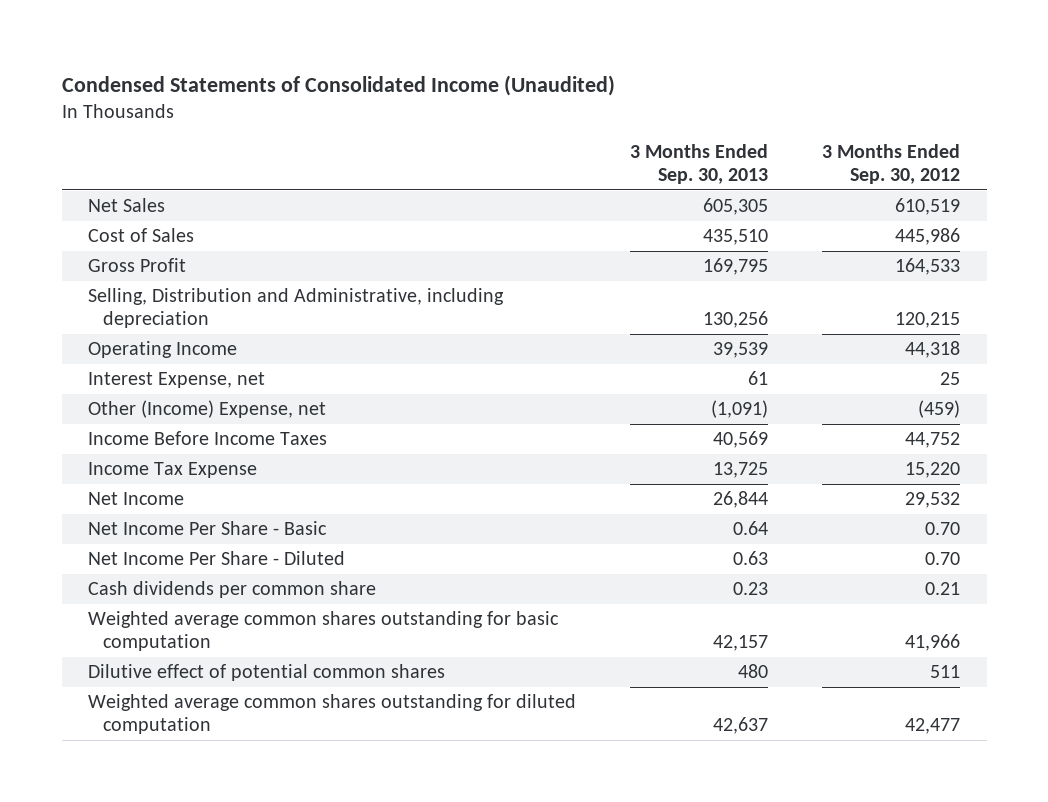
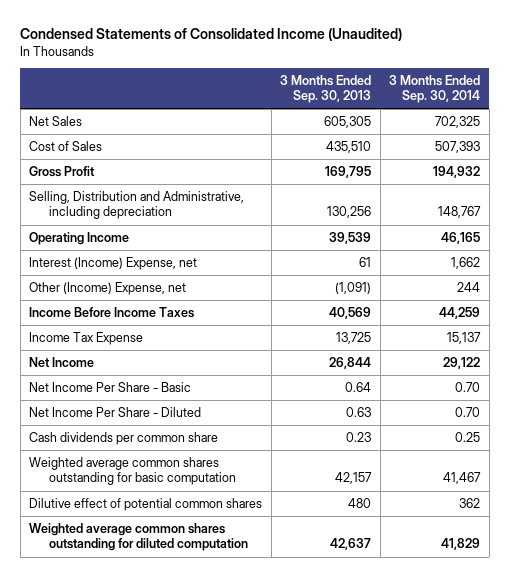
- | 3 Months Ended Sep. 30, 2013 | 3 Months Ended Sep. 30, 2012
+ | 3 Months Ended Sep. 30, 2013 | 3 Months Ended Sep. 30, 2014
- Interest Expense, net | 61 | 25
+ Interest (Income) Expense, net | 61 | 1,662

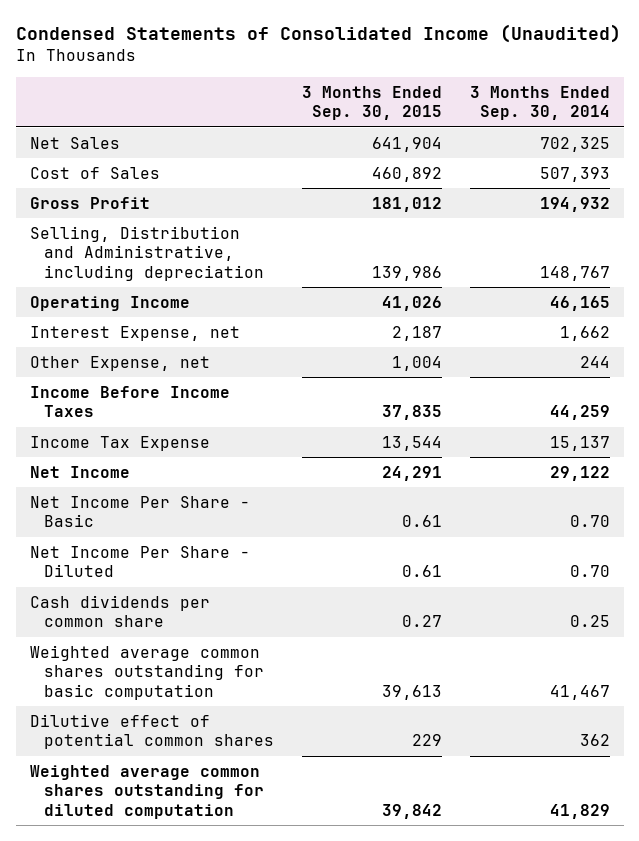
- | 3 Months Ended Sep. 30, 2013 | 3 Months Ended Sep. 30, 2014
+ | 3 Months Ended Sep. 30, 2015 | 3 Months Ended Sep. 30, 2014
- Interest (Income) Expense, net | 61 | 1,662
- Other (Income) Expense, net | (1,091) | 244
+ Interest Expense, net | 2,187 | 1,662
+ Other Expense, net | 1,004 | 244

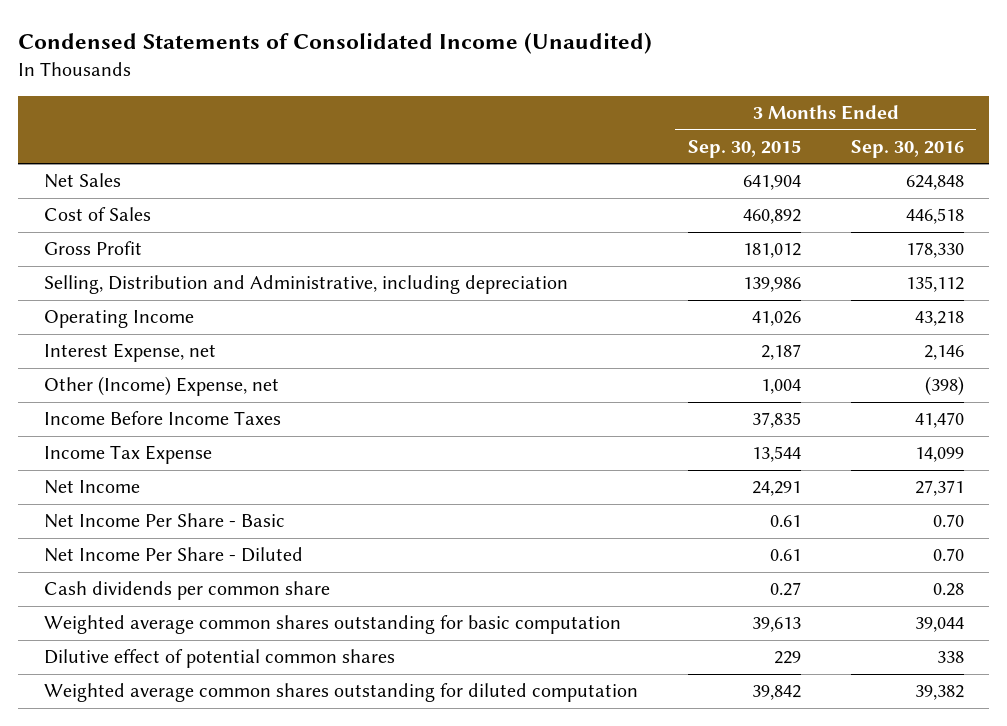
- | 3 Months Ended Sep. 30, 2015 | 3 Months Ended Sep. 30, 2014
+ | 3 Months Ended Sep. 30, 2015 | 3 Months Ended Sep. 30, 2016
- Other Expense, net | 1,004 | 244
+ Other (Income) Expense, net | 1,004 | (398)

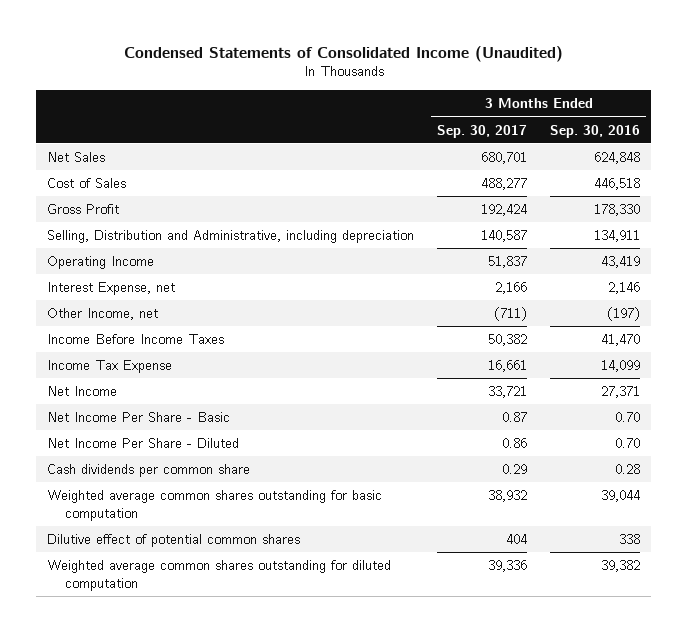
- | 3 Months Ended Sep. 30, 2015 | 3 Months Ended Sep. 30, 2016
+ | 3 Months Ended Sep. 30, 2017 | 3 Months Ended Sep. 30, 2016
- Selling, Distribution and Administrative, including depreciation | 139,986 | 135,112
- Operating Income | 41,026 | 43,218
+ Selling, Distribution and Administrative, including depreciation | 140,587 | 134,911
+ Operating Income | 51,837 | 43,419
- Other (Income) Expense, net | 1,004 | (398)
+ Other Income, net | (711) | (197)

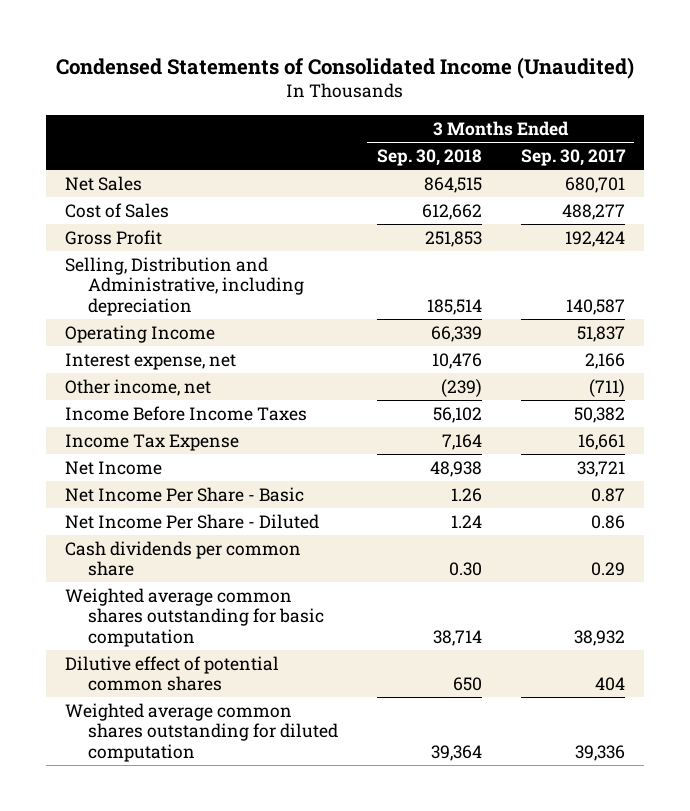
- | 3 Months Ended Sep. 30, 2017 | 3 Months Ended Sep. 30, 2016
+ | 3 Months Ended Sep. 30, 2018 | 3 Months Ended Sep. 30, 2017
- Interest Expense, net | 2,166 | 2,146
- Other Income, net | (711) | (197)
+ Interest expense, net | 10,476 | 2,166
+ Other income, net | (239) | (711)

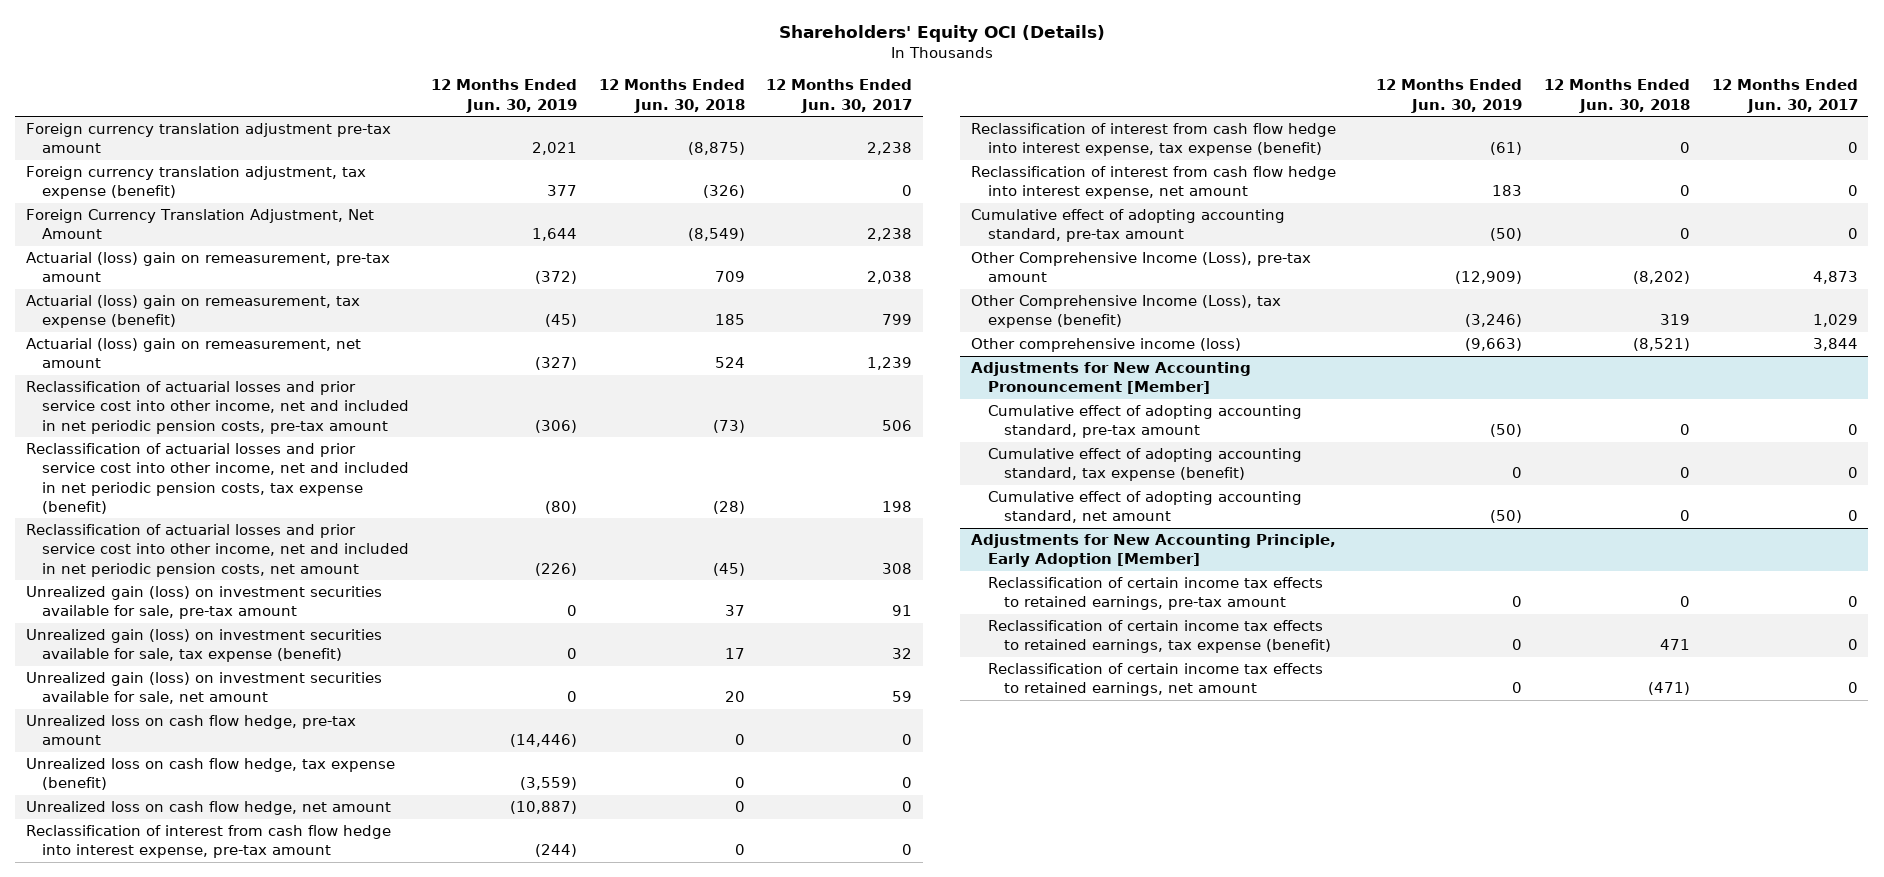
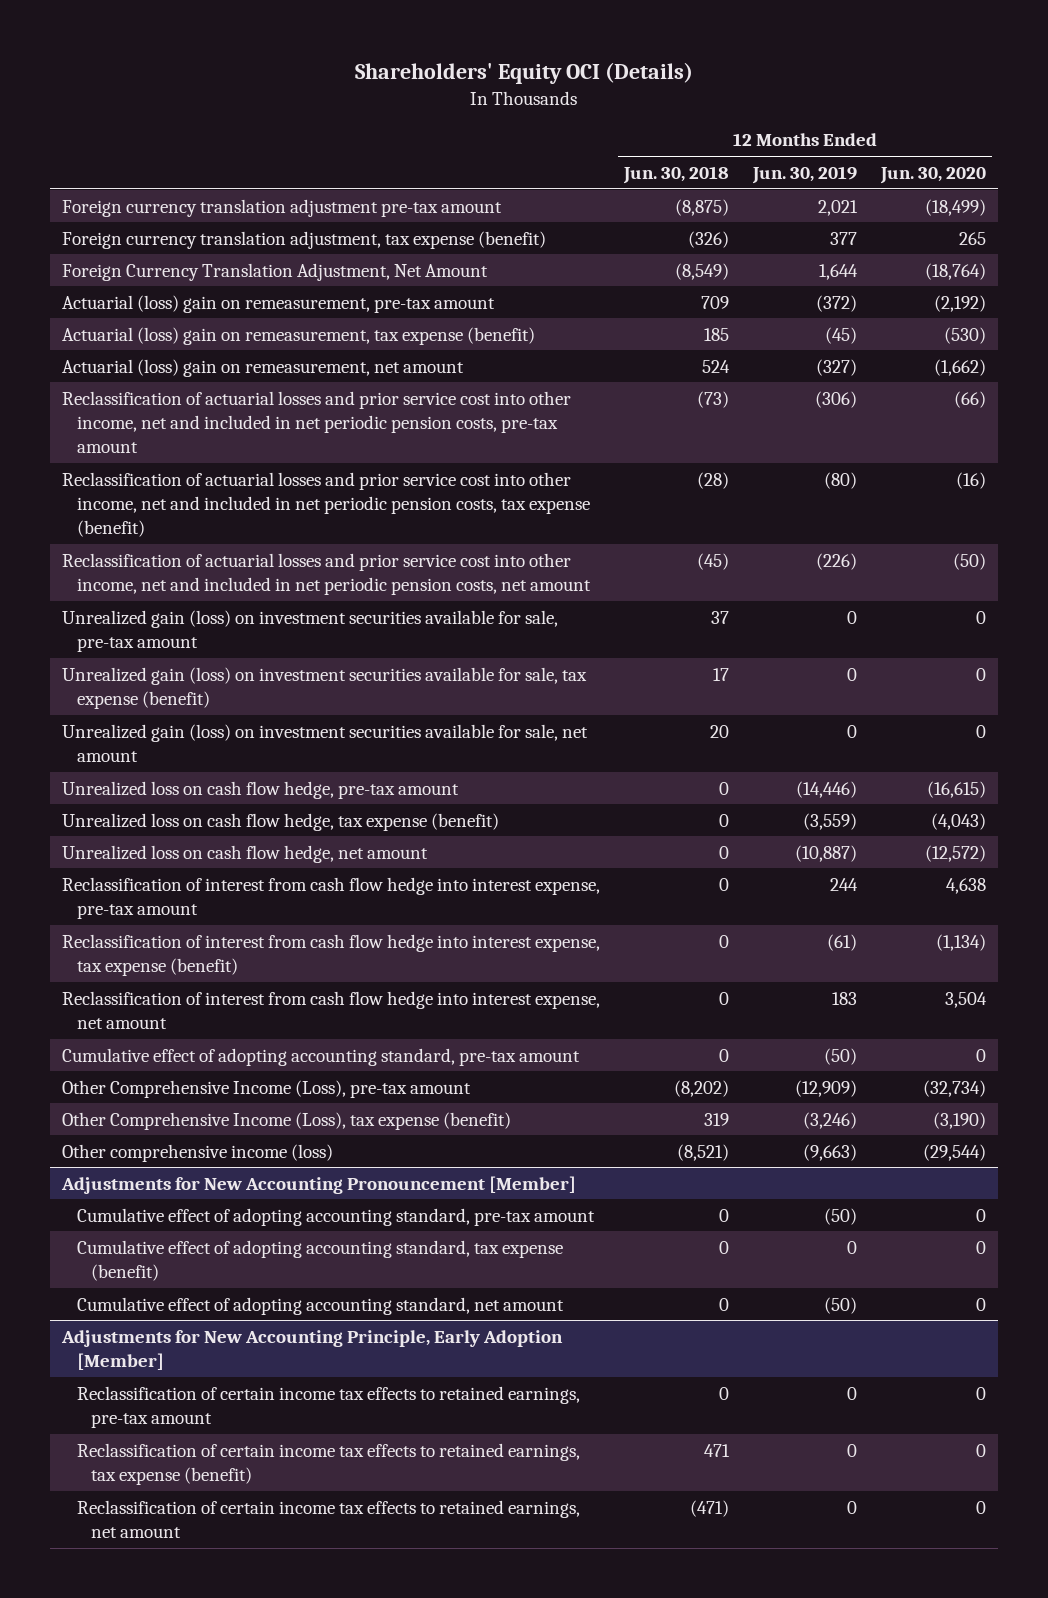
- | 12 Months Ended Jun. 30, 2019 | 12 Months Ended Jun. 30, 2018 | 12 Months Ended Jun. 30, 2017
+ | 12 Months Ended Jun. 30, 2018 | 12 Months Ended Jun. 30, 2019 | 12 Months Ended Jun. 30, 2020
- Reclassification of interest from cash flow hedge into interest expense, pre-tax amount | (244) | 0 | 0
+ Reclassification of interest from cash flow hedge into interest expense, pre-tax amount | 0 | 244 | 4,638

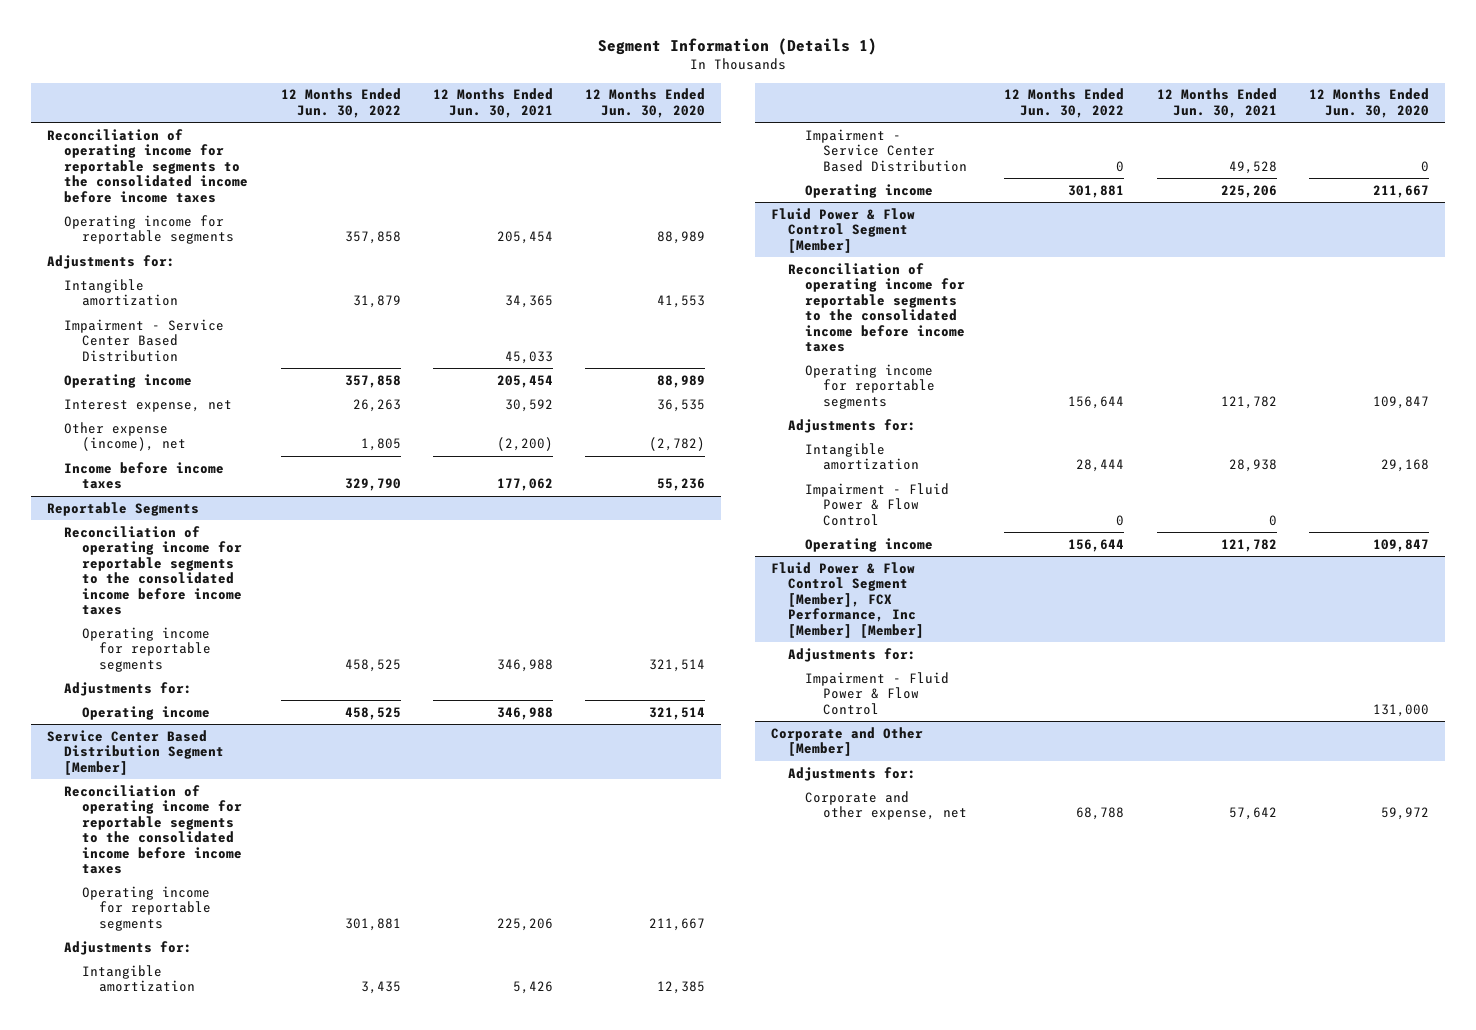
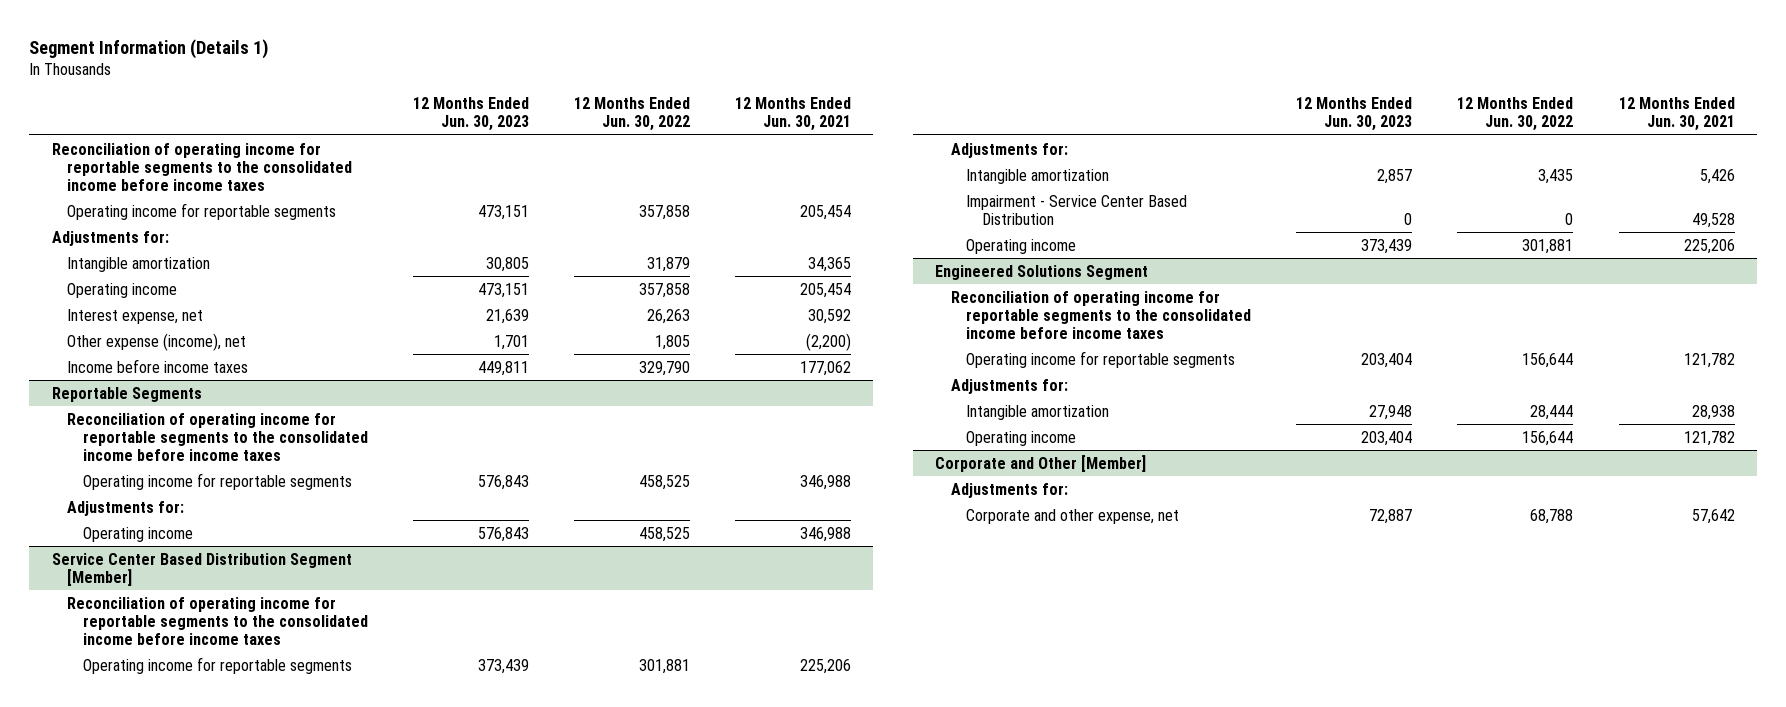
- | 12 Months Ended Jun. 30, 2022 | 12 Months Ended Jun. 30, 2021 | 12 Months Ended Jun. 30, 2020
+ | 12 Months Ended Jun. 30, 2023 | 12 Months Ended Jun. 30, 2022 | 12 Months Ended Jun. 30, 2021
- Impairment - Service Center Based Distribution | | 45,033 |
- Fluid Power & Flow Control Segment [Member]
+ Engineered Solutions Segment
- Impairment - Fluid Power & Flow Control | 0 | 0 |
- Fluid Power & Flow Control Segment [Member], FCX Performance, Inc [Member] [Member]
- Adjustments for:
- Impairment - Fluid Power & Flow Control | | | 131,000

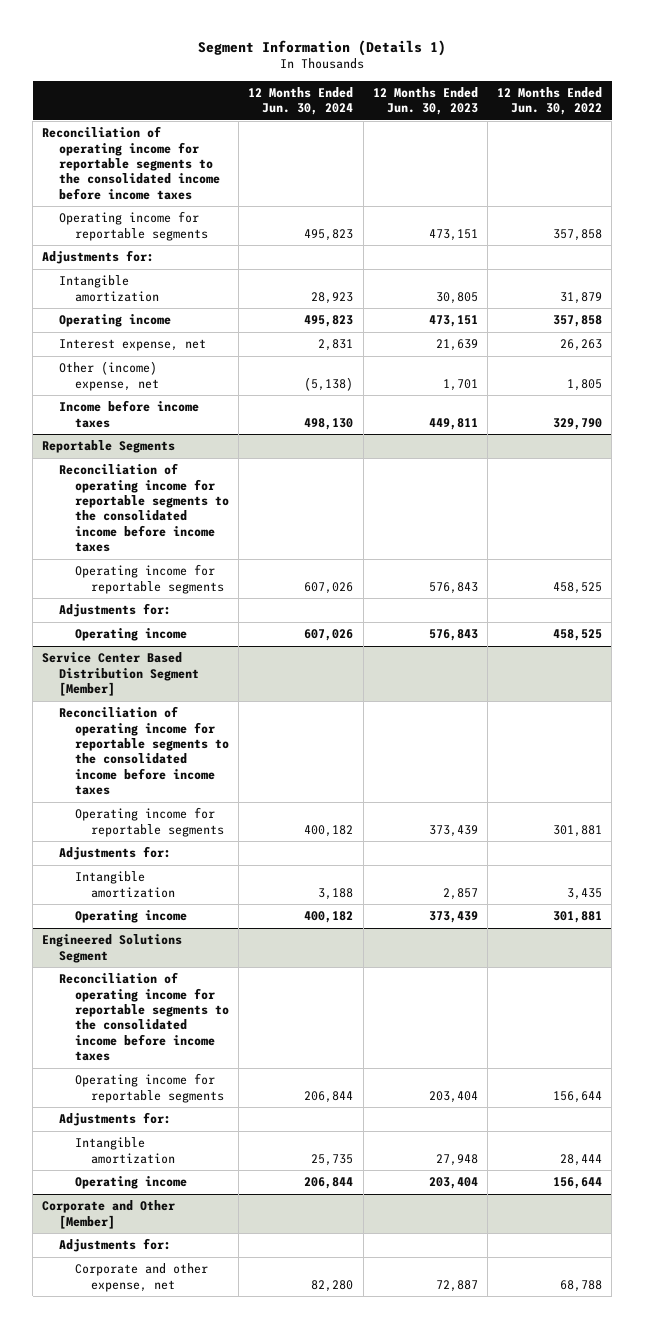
- | 12 Months Ended Jun. 30, 2023 | 12 Months Ended Jun. 30, 2022 | 12 Months Ended Jun. 30, 2021
+ | 12 Months Ended Jun. 30, 2024 | 12 Months Ended Jun. 30, 2023 | 12 Months Ended Jun. 30, 2022
- Other expense (income), net | 1,701 | 1,805 | (2,200)
+ Other (income) expense, net | (5,138) | 1,701 | 1,805
@ Service Center Based Distribution Segment [Member]
- Impairment - Service Center Based Distribution | 0 | 0 | 49,528

